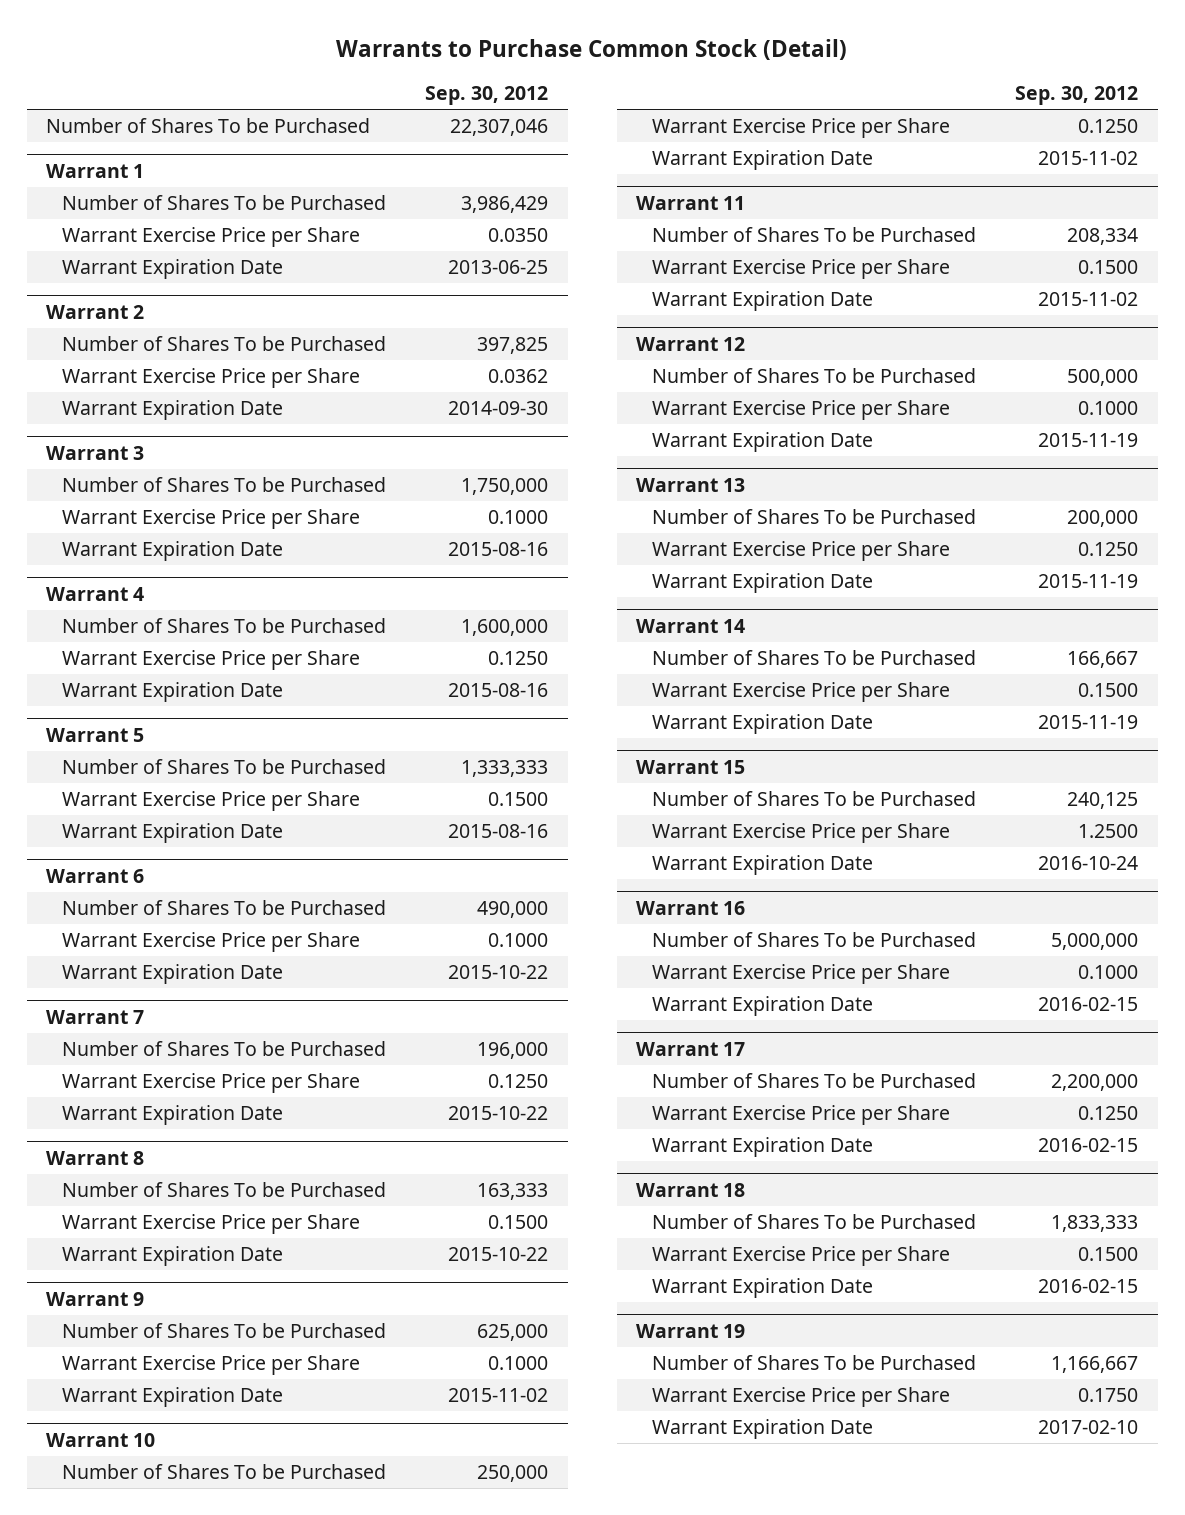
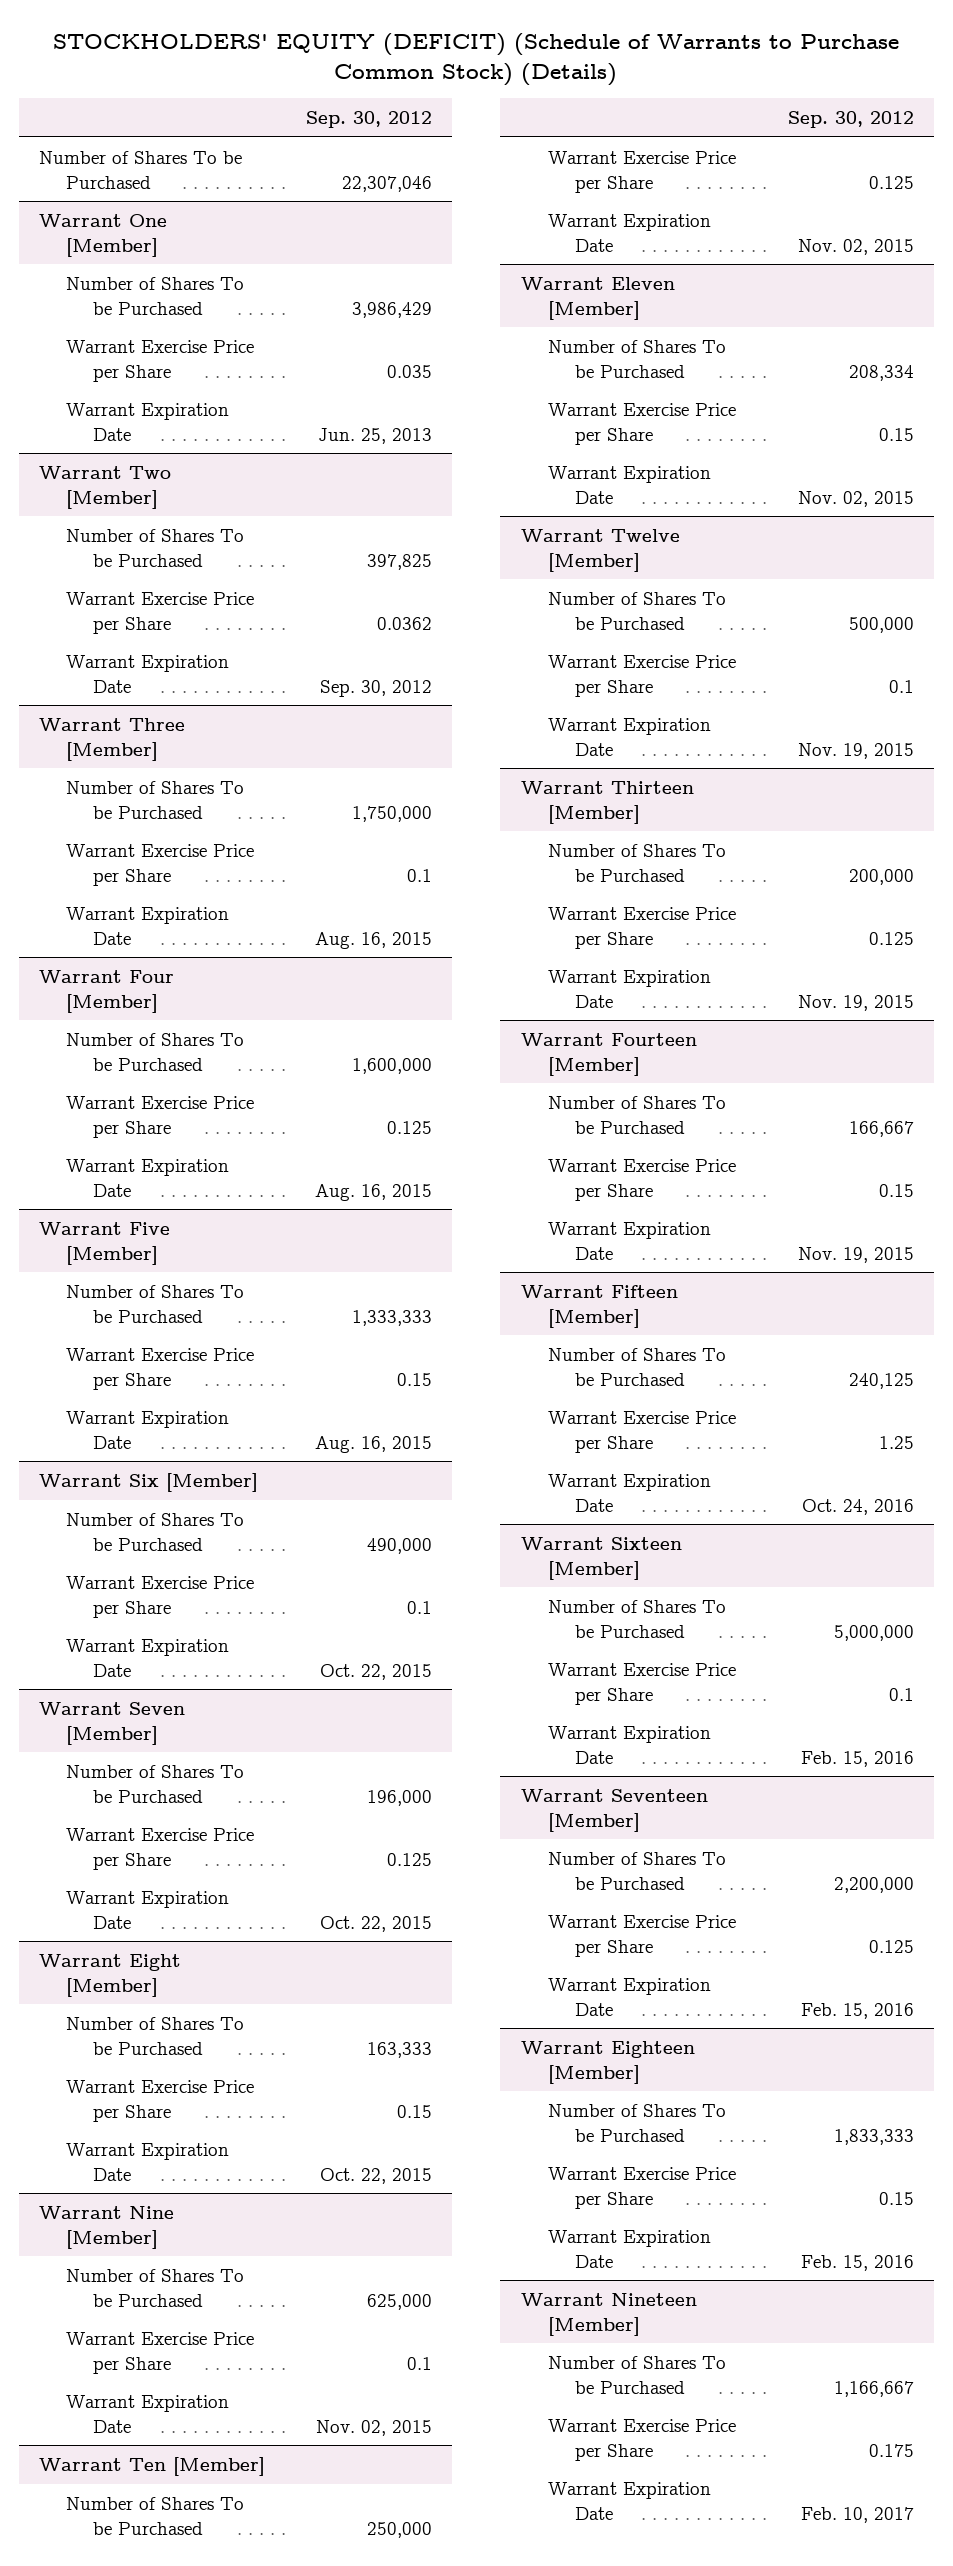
- Warrants to Purchase Common Stock (Detail)
+ STOCKHOLDERS' EQUITY (DEFICIT) (Schedule of Warrants to Purchase Common Stock) (Details)
- Warrant 1
+ Warrant One [Member]
- Warrant Exercise Price per Share | 0.0350
- Warrant Expiration Date | 2013-06-25
- Warrant 2
+ Warrant Exercise Price per Share | 0.035
+ Warrant Expiration Date | Jun. 25, 2013
+ Warrant Two [Member]
- Warrant Expiration Date | 2014-09-30
- Warrant 3
+ Warrant Expiration Date | Sep. 30, 2012
+ Warrant Three [Member]
- Warrant Exercise Price per Share | 0.1000
- Warrant Expiration Date | 2015-08-16
- Warrant 4
+ Warrant Exercise Price per Share | 0.1
+ Warrant Expiration Date | Aug. 16, 2015
+ Warrant Four [Member]
- Warrant Exercise Price per Share | 0.1250
- Warrant Expiration Date | 2015-08-16
- Warrant 5
+ Warrant Exercise Price per Share | 0.125
+ Warrant Expiration Date | Aug. 16, 2015
+ Warrant Five [Member]
- Warrant Exercise Price per Share | 0.1500
- Warrant Expiration Date | 2015-08-16
- Warrant 6
+ Warrant Exercise Price per Share | 0.15
+ Warrant Expiration Date | Aug. 16, 2015
+ Warrant Six [Member]
- Warrant Exercise Price per Share | 0.1000
- Warrant Expiration Date | 2015-10-22
- Warrant 7
+ Warrant Exercise Price per Share | 0.1
+ Warrant Expiration Date | Oct. 22, 2015
+ Warrant Seven [Member]
- Warrant Exercise Price per Share | 0.1250
- Warrant Expiration Date | 2015-10-22
- Warrant 8
+ Warrant Exercise Price per Share | 0.125
+ Warrant Expiration Date | Oct. 22, 2015
+ Warrant Eight [Member]
- Warrant Exercise Price per Share | 0.1500
- Warrant Expiration Date | 2015-10-22
- Warrant 9
+ Warrant Exercise Price per Share | 0.15
+ Warrant Expiration Date | Oct. 22, 2015
+ Warrant Nine [Member]
- Warrant Exercise Price per Share | 0.1000
- Warrant Expiration Date | 2015-11-02
- Warrant 10
+ Warrant Exercise Price per Share | 0.1
+ Warrant Expiration Date | Nov. 02, 2015
+ Warrant Ten [Member]
- Warrant Exercise Price per Share | 0.1250
- Warrant Expiration Date | 2015-11-02
- Warrant 11
+ Warrant Exercise Price per Share | 0.125
+ Warrant Expiration Date | Nov. 02, 2015
+ Warrant Eleven [Member]
- Warrant Exercise Price per Share | 0.1500
- Warrant Expiration Date | 2015-11-02
- Warrant 12
+ Warrant Exercise Price per Share | 0.15
+ Warrant Expiration Date | Nov. 02, 2015
+ Warrant Twelve [Member]
- Warrant Exercise Price per Share | 0.1000
- Warrant Expiration Date | 2015-11-19
- Warrant 13
+ Warrant Exercise Price per Share | 0.1
+ Warrant Expiration Date | Nov. 19, 2015
+ Warrant Thirteen [Member]
- Warrant Exercise Price per Share | 0.1250
- Warrant Expiration Date | 2015-11-19
- Warrant 14
+ Warrant Exercise Price per Share | 0.125
+ Warrant Expiration Date | Nov. 19, 2015
+ Warrant Fourteen [Member]
- Warrant Exercise Price per Share | 0.1500
- Warrant Expiration Date | 2015-11-19
- Warrant 15
+ Warrant Exercise Price per Share | 0.15
+ Warrant Expiration Date | Nov. 19, 2015
+ Warrant Fifteen [Member]
- Warrant Exercise Price per Share | 1.2500
- Warrant Expiration Date | 2016-10-24
- Warrant 16
+ Warrant Exercise Price per Share | 1.25
+ Warrant Expiration Date | Oct. 24, 2016
+ Warrant Sixteen [Member]
- Warrant Exercise Price per Share | 0.1000
- Warrant Expiration Date | 2016-02-15
- Warrant 17
+ Warrant Exercise Price per Share | 0.1
+ Warrant Expiration Date | Feb. 15, 2016
+ Warrant Seventeen [Member]
- Warrant Exercise Price per Share | 0.1250
- Warrant Expiration Date | 2016-02-15
- Warrant 18
+ Warrant Exercise Price per Share | 0.125
+ Warrant Expiration Date | Feb. 15, 2016
+ Warrant Eighteen [Member]
- Warrant Exercise Price per Share | 0.1500
- Warrant Expiration Date | 2016-02-15
- Warrant 19
+ Warrant Exercise Price per Share | 0.15
+ Warrant Expiration Date | Feb. 15, 2016
+ Warrant Nineteen [Member]
- Warrant Exercise Price per Share | 0.1750
- Warrant Expiration Date | 2017-02-10
+ Warrant Exercise Price per Share | 0.175
+ Warrant Expiration Date | Feb. 10, 2017

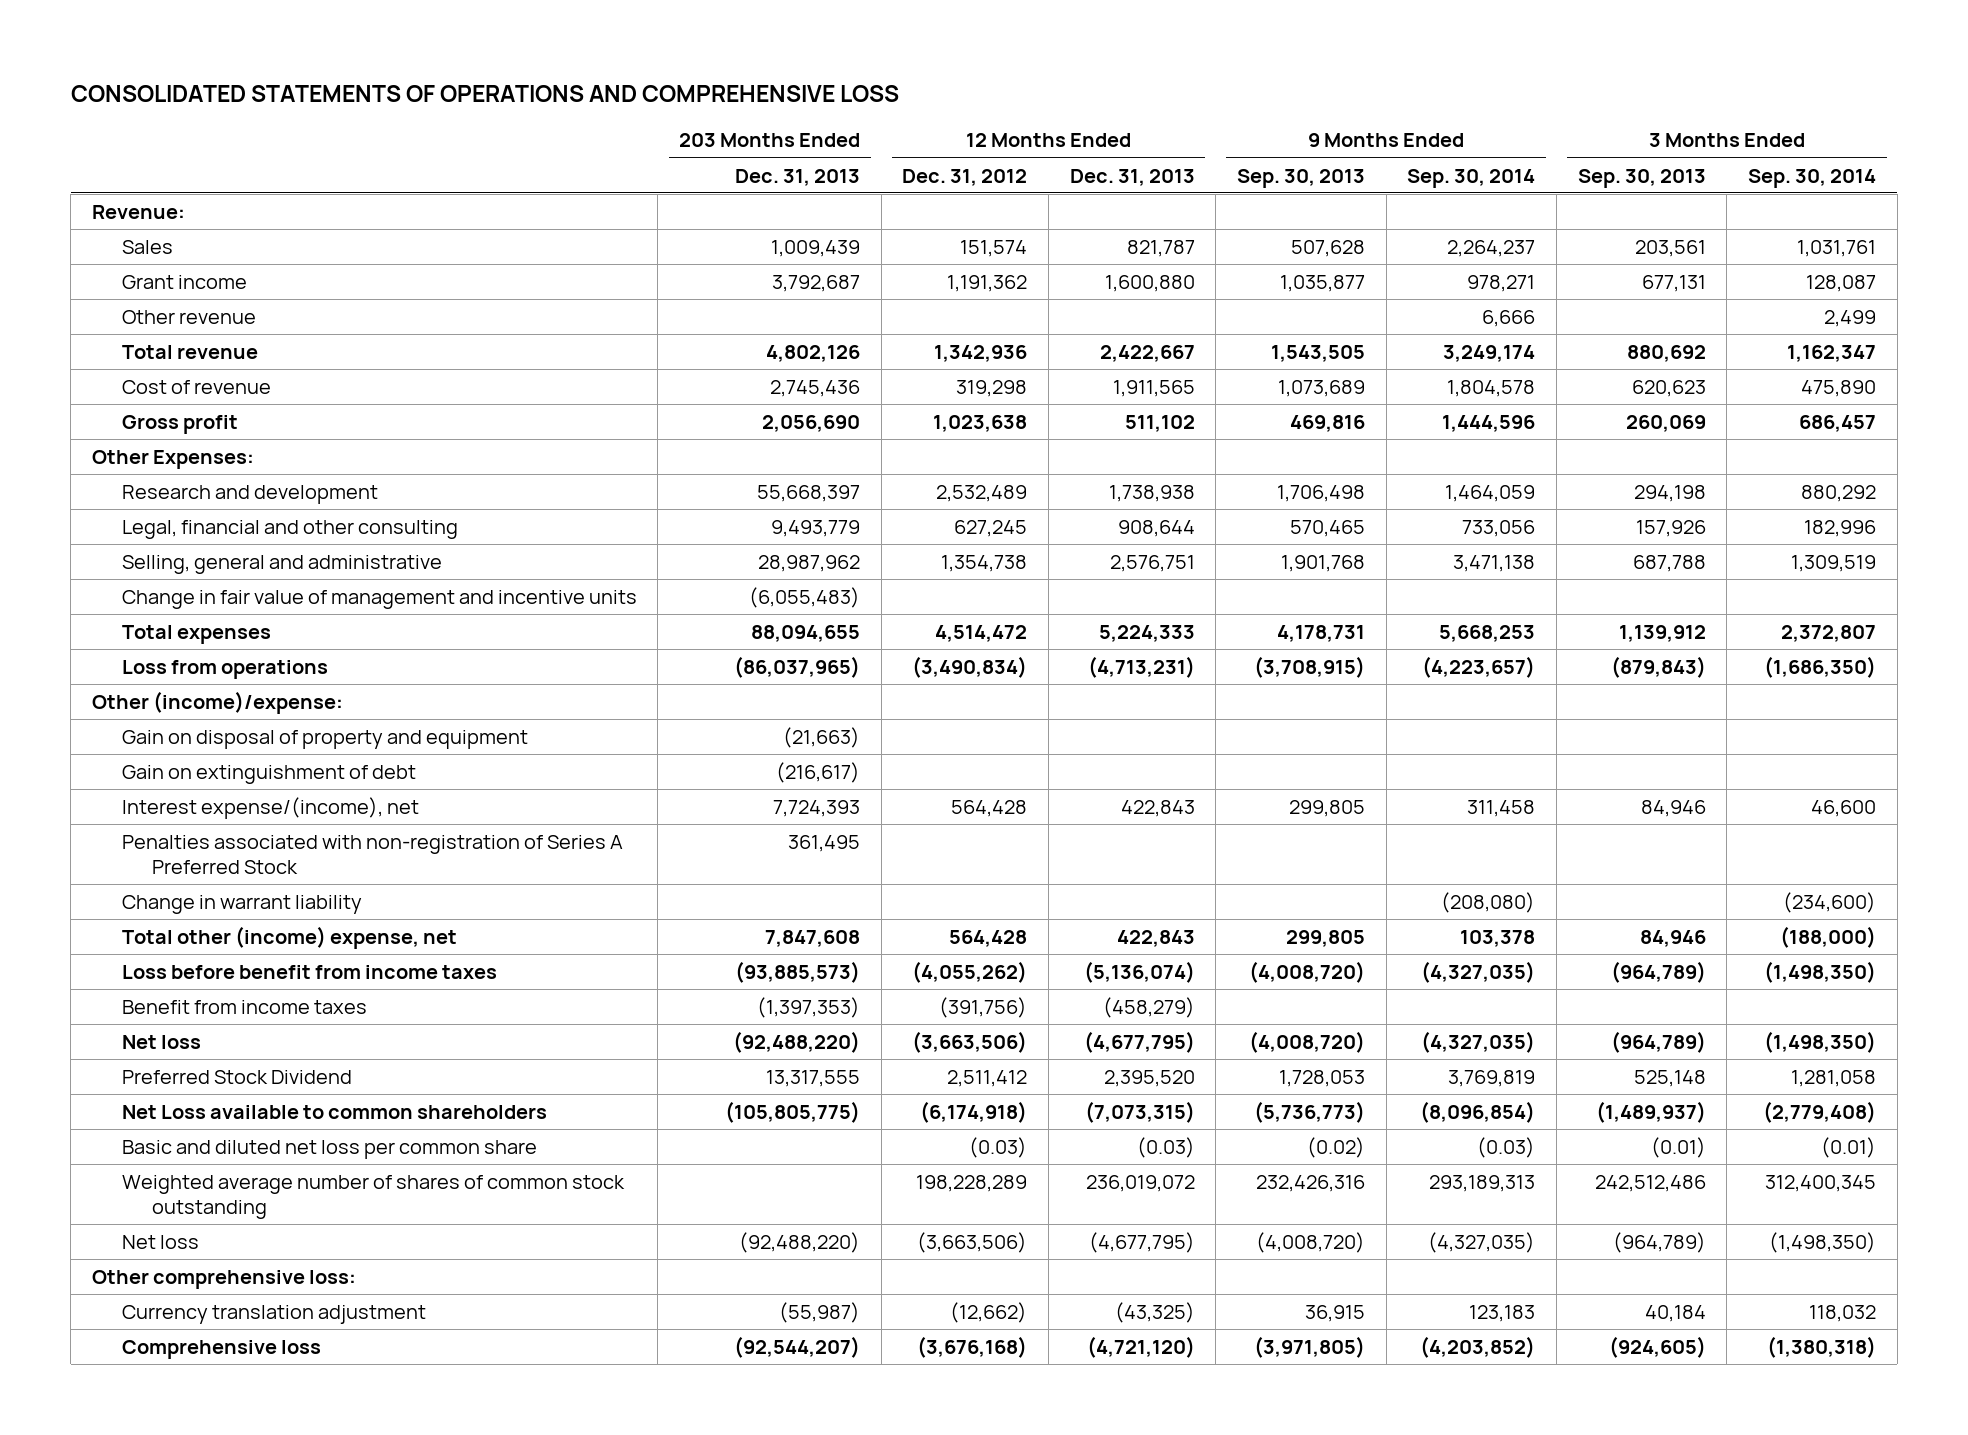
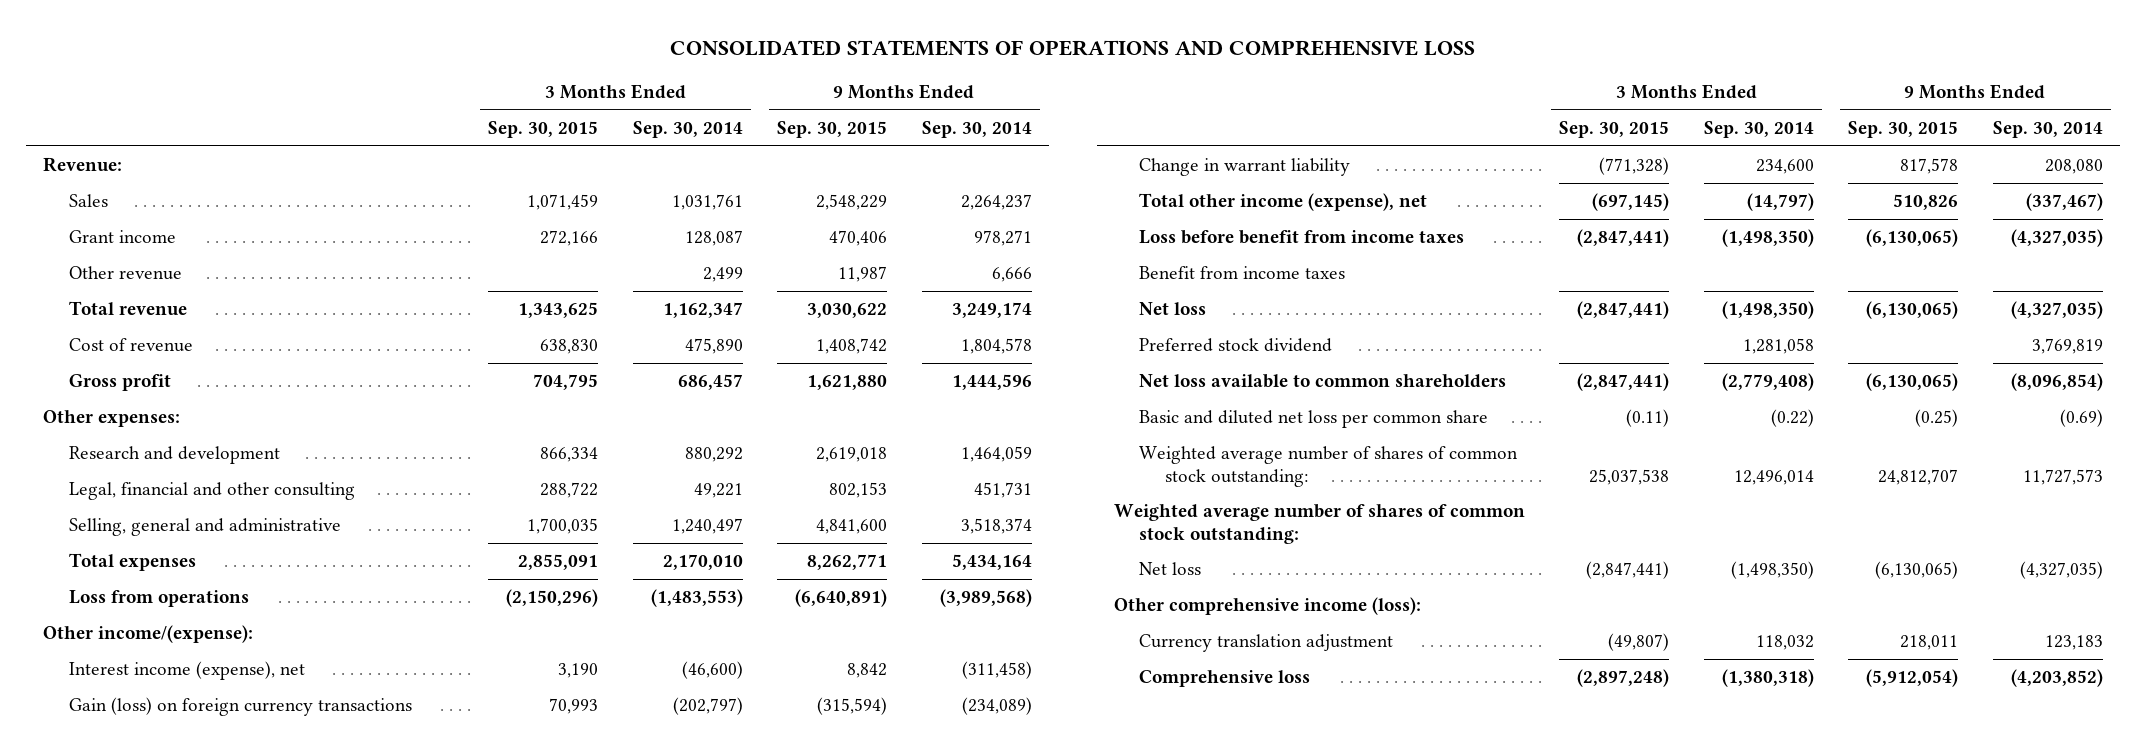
- | 203 Months Ended Dec. 31, 2013 | 12 Months Ended Dec. 31, 2012 | 12 Months Ended Dec. 31, 2013 | 9 Months Ended Sep. 30, 2013 | 9 Months Ended Sep. 30, 2014 | 3 Months Ended Sep. 30, 2013 | 3 Months Ended Sep. 30, 2014
+ | 3 Months Ended Sep. 30, 2015 | 3 Months Ended Sep. 30, 2014 | 9 Months Ended Sep. 30, 2015 | 9 Months Ended Sep. 30, 2014
- Other Expenses:
+ Other expenses:
- Legal, financial and other consulting | 9,493,779 | 627,245 | 908,644 | 570,465 | 733,056 | 157,926 | 182,996
- Selling, general and administrative | 28,987,962 | 1,354,738 | 2,576,751 | 1,901,768 | 3,471,138 | 687,788 | 1,309,519
- Change in fair value of management and incentive units | (6,055,483) | | | | | |
- Total expenses | 88,094,655 | 4,514,472 | 5,224,333 | 4,178,731 | 5,668,253 | 1,139,912 | 2,372,807
- Loss from operations | (86,037,965) | (3,490,834) | (4,713,231) | (3,708,915) | (4,223,657) | (879,843) | (1,686,350)
- Other (income)/expense:
- Gain on disposal of property and equipment | (21,663) | | | | | |
- Gain on extinguishment of debt | (216,617) | | | | | |
- Interest expense/(income), net | 7,724,393 | 564,428 | 422,843 | 299,805 | 311,458 | 84,946 | 46,600
- Penalties associated with non-registration of Series A Preferred Stock | 361,495 | | | | | |
- Change in warrant liability | | | | | (208,080) | | (234,600)
- Total other (income) expense, net | 7,847,608 | 564,428 | 422,843 | 299,805 | 103,378 | 84,946 | (188,000)
+ Legal, financial and other consulting | 288,722 | 49,221 | 802,153 | 451,731
+ Selling, general and administrative | 1,700,035 | 1,240,497 | 4,841,600 | 3,518,374
+ Total expenses | 2,855,091 | 2,170,010 | 8,262,771 | 5,434,164
+ Loss from operations | (2,150,296) | (1,483,553) | (6,640,891) | (3,989,568)
+ Other income/(expense):
+ Interest income (expense), net | 3,190 | (46,600) | 8,842 | (311,458)
+ Gain (loss) on foreign currency transactions | 70,993 | (202,797) | (315,594) | (234,089)
+ Change in warrant liability | (771,328) | 234,600 | 817,578 | 208,080
+ Total other income (expense), net | (697,145) | (14,797) | 510,826 | (337,467)
- Preferred Stock Dividend | 13,317,555 | 2,511,412 | 2,395,520 | 1,728,053 | 3,769,819 | 525,148 | 1,281,058
- Net Loss available to common shareholders | (105,805,775) | (6,174,918) | (7,073,315) | (5,736,773) | (8,096,854) | (1,489,937) | (2,779,408)
- Basic and diluted net loss per common share | | (0.03) | (0.03) | (0.02) | (0.03) | (0.01) | (0.01)
- Weighted average number of shares of common stock outstanding | | 198,228,289 | 236,019,072 | 232,426,316 | 293,189,313 | 242,512,486 | 312,400,345
+ Preferred stock dividend | | 1,281,058 | | 3,769,819
+ Net loss available to common shareholders | (2,847,441) | (2,779,408) | (6,130,065) | (8,096,854)
+ Basic and diluted net loss per common share | (0.11) | (0.22) | (0.25) | (0.69)
+ Weighted average number of shares of common stock outstanding: | 25,037,538 | 12,496,014 | 24,812,707 | 11,727,573
+ Weighted average number of shares of common stock outstanding:
- Other comprehensive loss:
+ Other comprehensive income (loss):

